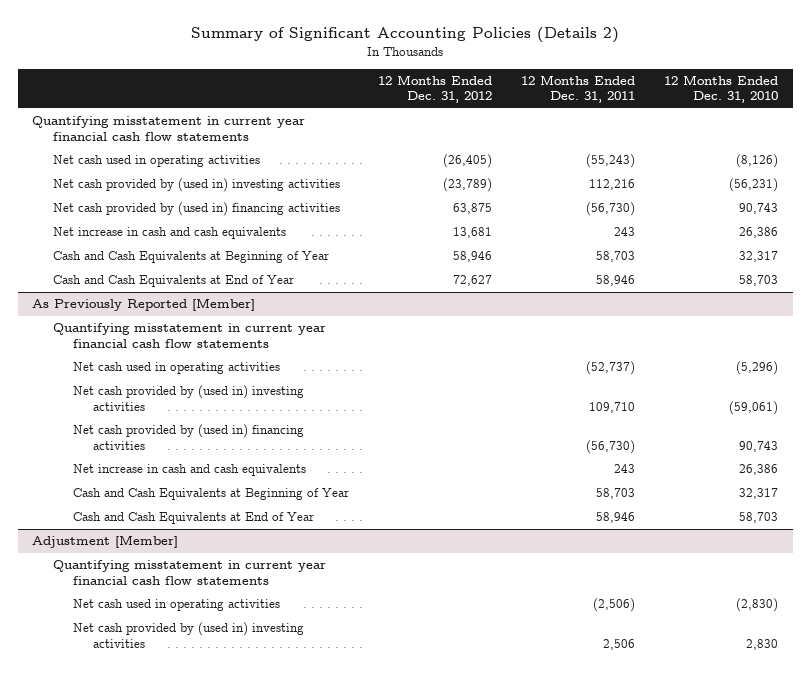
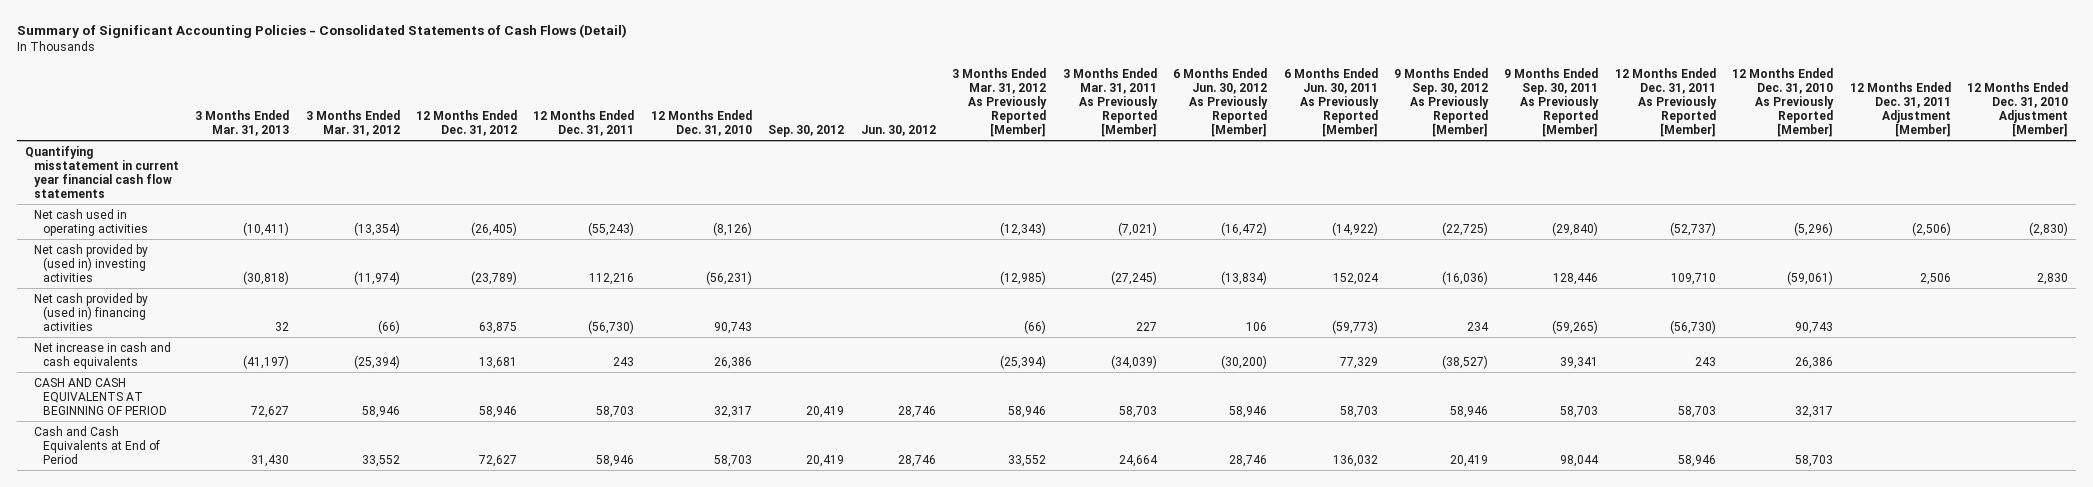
- Summary of Significant Accounting Policies (Details 2)
+ Summary of Significant Accounting Policies - Consolidated Statements of Cash Flows (Detail)
- | 12 Months Ended Dec. 31, 2012 | 12 Months Ended Dec. 31, 2011 | 12 Months Ended Dec. 31, 2010
+ | 3 Months Ended Mar. 31, 2013 | 3 Months Ended Mar. 31, 2012 | 12 Months Ended Dec. 31, 2012 | 12 Months Ended Dec. 31, 2011 | 12 Months Ended Dec. 31, 2010 | Sep. 30, 2012 | Jun. 30, 2012 | 3 Months Ended Mar. 31, 2012 As Previously Reported [Member] | 3 Months Ended Mar. 31, 2011 As Previously Reported [Member] | 6 Months Ended Jun. 30, 2012 As Previously Reported [Member] | 6 Months Ended Jun. 30, 2011 As Previously Reported [Member] | 9 Months Ended Sep. 30, 2012 As Previously Reported [Member] | 9 Months Ended Sep. 30, 2011 As Previously Reported [Member] | 12 Months Ended Dec. 31, 2011 As Previously Reported [Member] | 12 Months Ended Dec. 31, 2010 As Previously Reported [Member] | 12 Months Ended Dec. 31, 2011 Adjustment [Member] | 12 Months Ended Dec. 31, 2010 Adjustment [Member]
- Cash and Cash Equivalents at Beginning of Year | 58,946 | 58,703 | 32,317
- Cash and Cash Equivalents at End of Year | 72,627 | 58,946 | 58,703
- As Previously Reported [Member]
- Quantifying misstatement in current year financial cash flow statements
- Net cash used in operating activities | | (52,737) | (5,296)
- Net cash provided by (used in) investing activities | | 109,710 | (59,061)
- Net cash provided by (used in) financing activities | | (56,730) | 90,743
- Net increase in cash and cash equivalents | | 243 | 26,386
- Cash and Cash Equivalents at Beginning of Year | | 58,703 | 32,317
- Cash and Cash Equivalents at End of Year | | 58,946 | 58,703
- Adjustment [Member]
- Quantifying misstatement in current year financial cash flow statements
- Net cash used in operating activities | | (2,506) | (2,830)
- Net cash provided by (used in) investing activities | | 2,506 | 2,830
+ CASH AND CASH EQUIVALENTS AT BEGINNING OF PERIOD | 72,627 | 58,946 | 58,946 | 58,703 | 32,317 | 20,419 | 28,746 | 58,946 | 58,703 | 58,946 | 58,703 | 58,946 | 58,703 | 58,703 | 32,317 | |
+ Cash and Cash Equivalents at End of Period | 31,430 | 33,552 | 72,627 | 58,946 | 58,703 | 20,419 | 28,746 | 33,552 | 24,664 | 28,746 | 136,032 | 20,419 | 98,044 | 58,946 | 58,703 | |

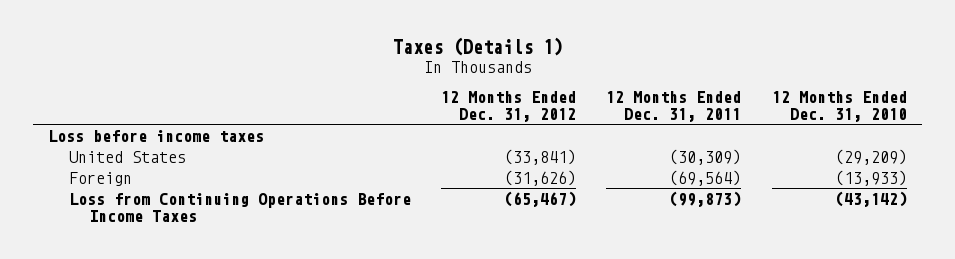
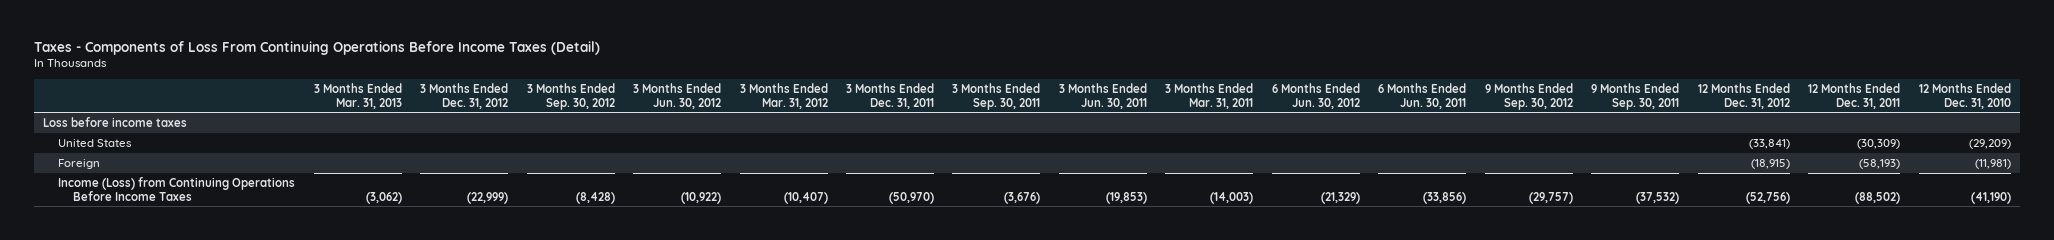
- Taxes (Details 1)
+ Taxes - Components of Loss From Continuing Operations Before Income Taxes (Detail)
- | 12 Months Ended Dec. 31, 2012 | 12 Months Ended Dec. 31, 2011 | 12 Months Ended Dec. 31, 2010
+ | 3 Months Ended Mar. 31, 2013 | 3 Months Ended Dec. 31, 2012 | 3 Months Ended Sep. 30, 2012 | 3 Months Ended Jun. 30, 2012 | 3 Months Ended Mar. 31, 2012 | 3 Months Ended Dec. 31, 2011 | 3 Months Ended Sep. 30, 2011 | 3 Months Ended Jun. 30, 2011 | 3 Months Ended Mar. 31, 2011 | 6 Months Ended Jun. 30, 2012 | 6 Months Ended Jun. 30, 2011 | 9 Months Ended Sep. 30, 2012 | 9 Months Ended Sep. 30, 2011 | 12 Months Ended Dec. 31, 2012 | 12 Months Ended Dec. 31, 2011 | 12 Months Ended Dec. 31, 2010
- Foreign | (31,626) | (69,564) | (13,933)
- Loss from Continuing Operations Before Income Taxes | (65,467) | (99,873) | (43,142)
+ Foreign | | | | | | | | | | | | | | (18,915) | (58,193) | (11,981)
+ Income (Loss) from Continuing Operations Before Income Taxes | (3,062) | (22,999) | (8,428) | (10,922) | (10,407) | (50,970) | (3,676) | (19,853) | (14,003) | (21,329) | (33,856) | (29,757) | (37,532) | (52,756) | (88,502) | (41,190)

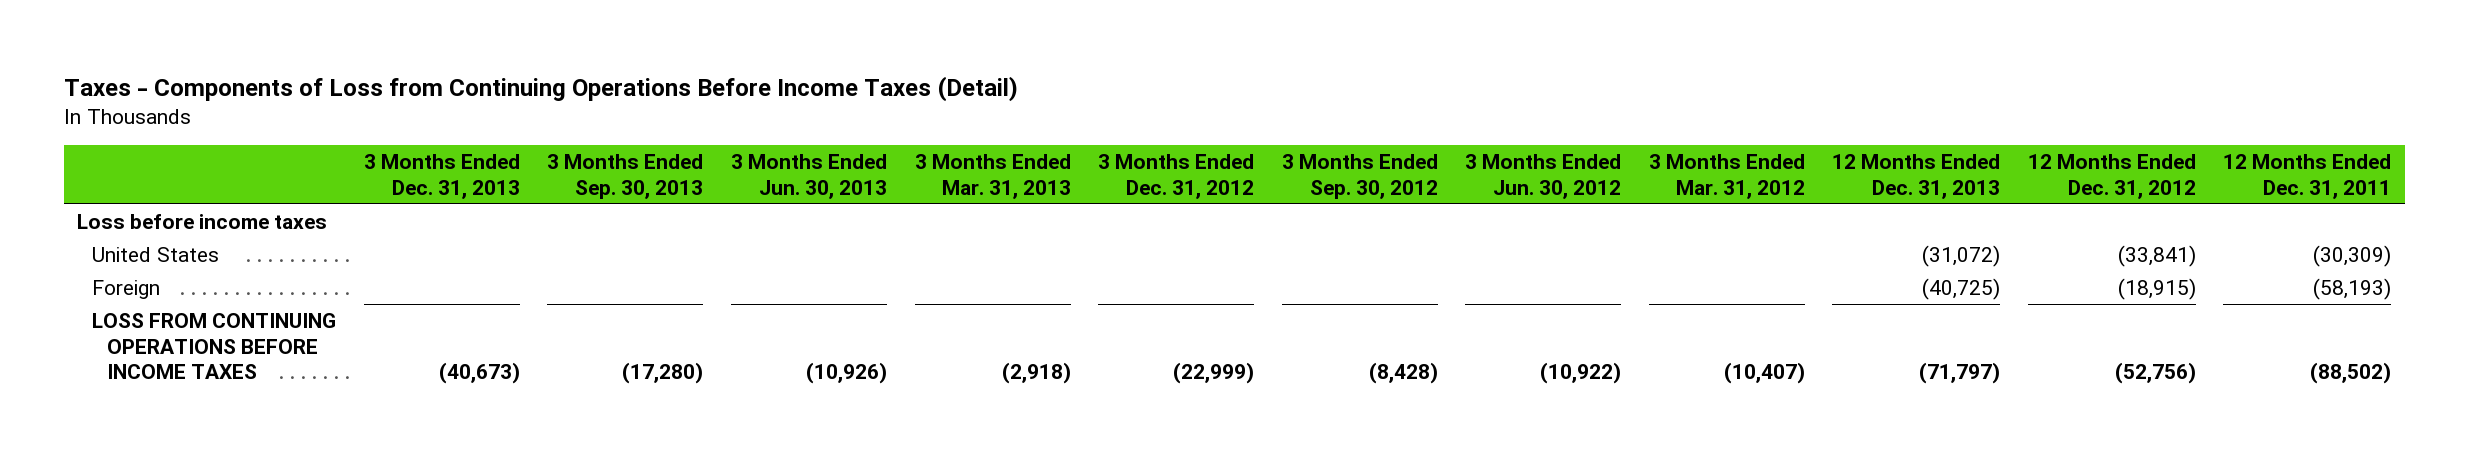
- Taxes - Components of Loss From Continuing Operations Before Income Taxes (Detail)
+ Taxes - Components of Loss from Continuing Operations Before Income Taxes (Detail)
- | 3 Months Ended Mar. 31, 2013 | 3 Months Ended Dec. 31, 2012 | 3 Months Ended Sep. 30, 2012 | 3 Months Ended Jun. 30, 2012 | 3 Months Ended Mar. 31, 2012 | 3 Months Ended Dec. 31, 2011 | 3 Months Ended Sep. 30, 2011 | 3 Months Ended Jun. 30, 2011 | 3 Months Ended Mar. 31, 2011 | 6 Months Ended Jun. 30, 2012 | 6 Months Ended Jun. 30, 2011 | 9 Months Ended Sep. 30, 2012 | 9 Months Ended Sep. 30, 2011 | 12 Months Ended Dec. 31, 2012 | 12 Months Ended Dec. 31, 2011 | 12 Months Ended Dec. 31, 2010
+ | 3 Months Ended Dec. 31, 2013 | 3 Months Ended Sep. 30, 2013 | 3 Months Ended Jun. 30, 2013 | 3 Months Ended Mar. 31, 2013 | 3 Months Ended Dec. 31, 2012 | 3 Months Ended Sep. 30, 2012 | 3 Months Ended Jun. 30, 2012 | 3 Months Ended Mar. 31, 2012 | 12 Months Ended Dec. 31, 2013 | 12 Months Ended Dec. 31, 2012 | 12 Months Ended Dec. 31, 2011
- Income (Loss) from Continuing Operations Before Income Taxes | (3,062) | (22,999) | (8,428) | (10,922) | (10,407) | (50,970) | (3,676) | (19,853) | (14,003) | (21,329) | (33,856) | (29,757) | (37,532) | (52,756) | (88,502) | (41,190)
+ LOSS FROM CONTINUING OPERATIONS BEFORE INCOME TAXES | (40,673) | (17,280) | (10,926) | (2,918) | (22,999) | (8,428) | (10,922) | (10,407) | (71,797) | (52,756) | (88,502)

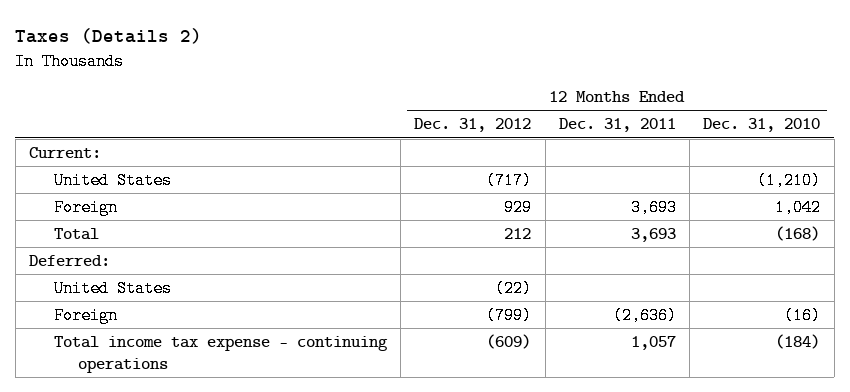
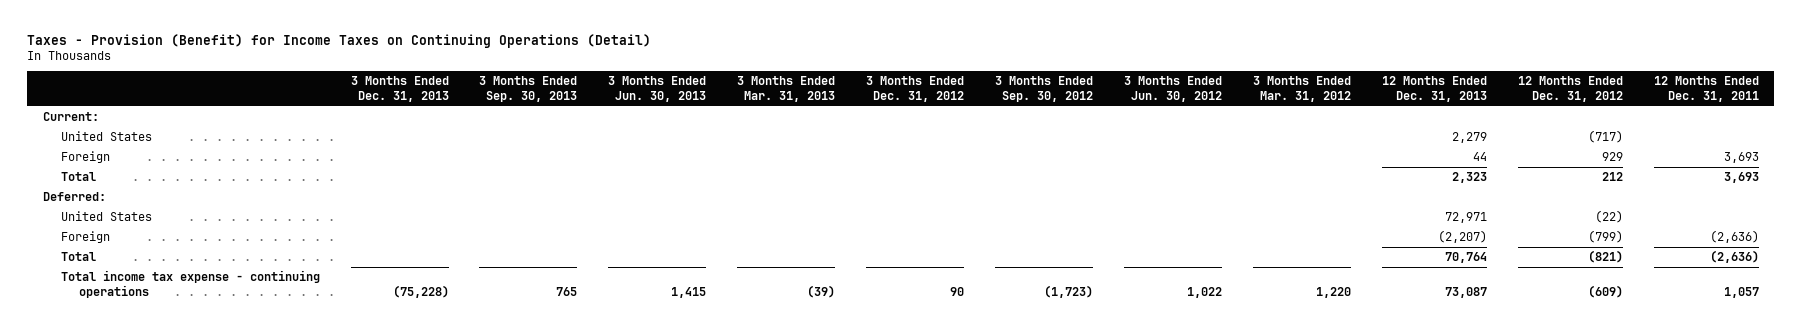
- Taxes (Details 2)
+ Taxes - Provision (Benefit) for Income Taxes on Continuing Operations (Detail)
- | 12 Months Ended Dec. 31, 2012 | 12 Months Ended Dec. 31, 2011 | 12 Months Ended Dec. 31, 2010
+ | 3 Months Ended Dec. 31, 2013 | 3 Months Ended Sep. 30, 2013 | 3 Months Ended Jun. 30, 2013 | 3 Months Ended Mar. 31, 2013 | 3 Months Ended Dec. 31, 2012 | 3 Months Ended Sep. 30, 2012 | 3 Months Ended Jun. 30, 2012 | 3 Months Ended Mar. 31, 2012 | 12 Months Ended Dec. 31, 2013 | 12 Months Ended Dec. 31, 2012 | 12 Months Ended Dec. 31, 2011
+ Total | | | | | | | | | 70,764 | (821) | (2,636)

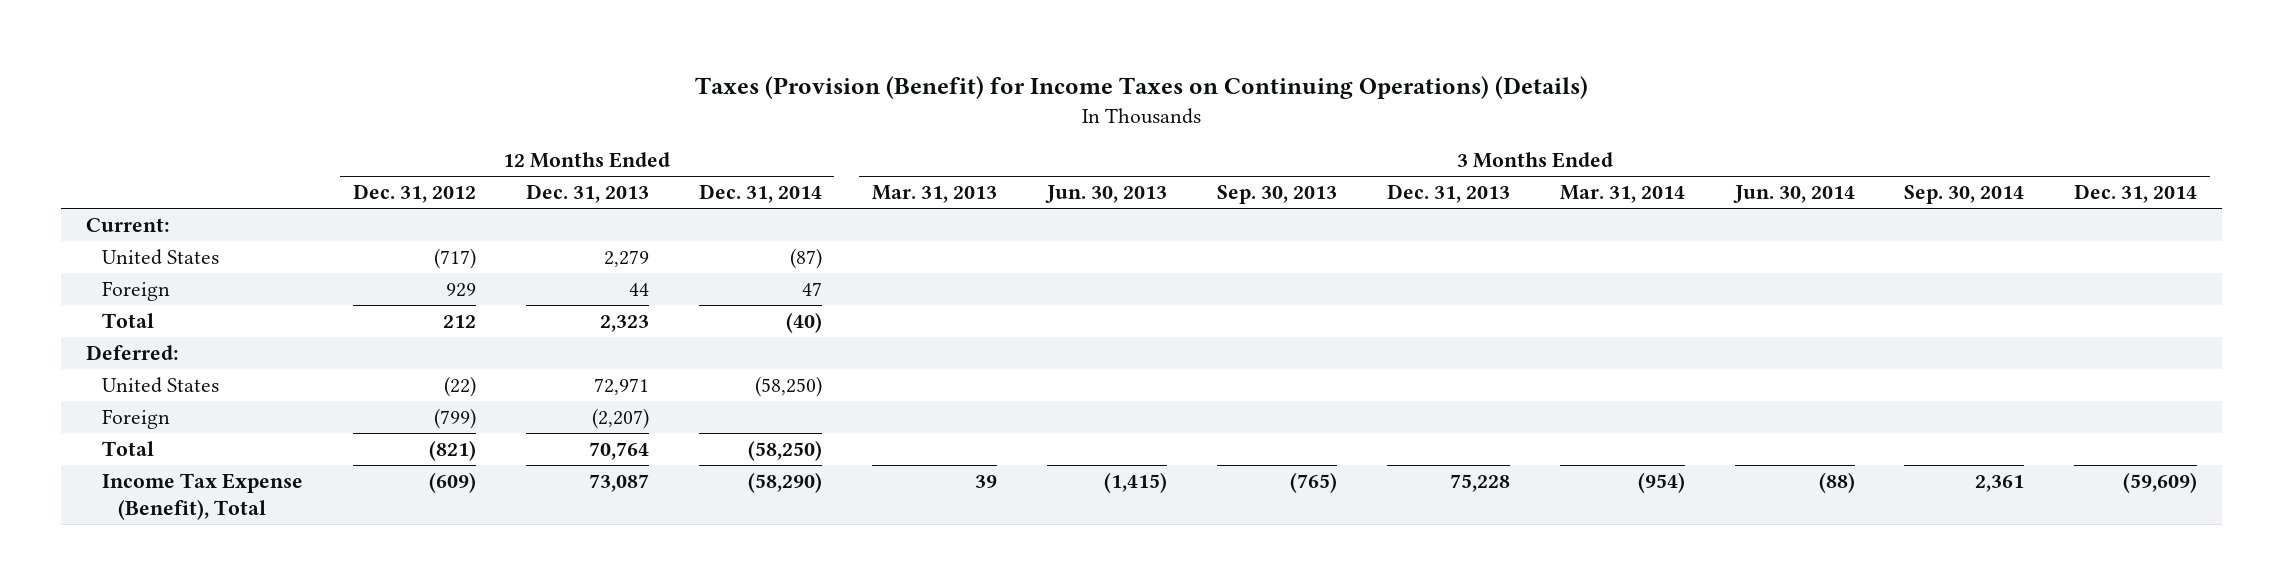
- Taxes - Provision (Benefit) for Income Taxes on Continuing Operations (Detail)
+ Taxes (Provision (Benefit) for Income Taxes on Continuing Operations) (Details)
- | 3 Months Ended Dec. 31, 2013 | 3 Months Ended Sep. 30, 2013 | 3 Months Ended Jun. 30, 2013 | 3 Months Ended Mar. 31, 2013 | 3 Months Ended Dec. 31, 2012 | 3 Months Ended Sep. 30, 2012 | 3 Months Ended Jun. 30, 2012 | 3 Months Ended Mar. 31, 2012 | 12 Months Ended Dec. 31, 2013 | 12 Months Ended Dec. 31, 2012 | 12 Months Ended Dec. 31, 2011
+ | 12 Months Ended Dec. 31, 2012 | 12 Months Ended Dec. 31, 2013 | 12 Months Ended Dec. 31, 2014 | 3 Months Ended Mar. 31, 2013 | 3 Months Ended Jun. 30, 2013 | 3 Months Ended Sep. 30, 2013 | 3 Months Ended Dec. 31, 2013 | 3 Months Ended Mar. 31, 2014 | 3 Months Ended Jun. 30, 2014 | 3 Months Ended Sep. 30, 2014 | 3 Months Ended Dec. 31, 2014
- Total income tax expense - continuing operations | (75,228) | 765 | 1,415 | (39) | 90 | (1,723) | 1,022 | 1,220 | 73,087 | (609) | 1,057
+ Income Tax Expense (Benefit), Total | (609) | 73,087 | (58,290) | 39 | (1,415) | (765) | 75,228 | (954) | (88) | 2,361 | (59,609)

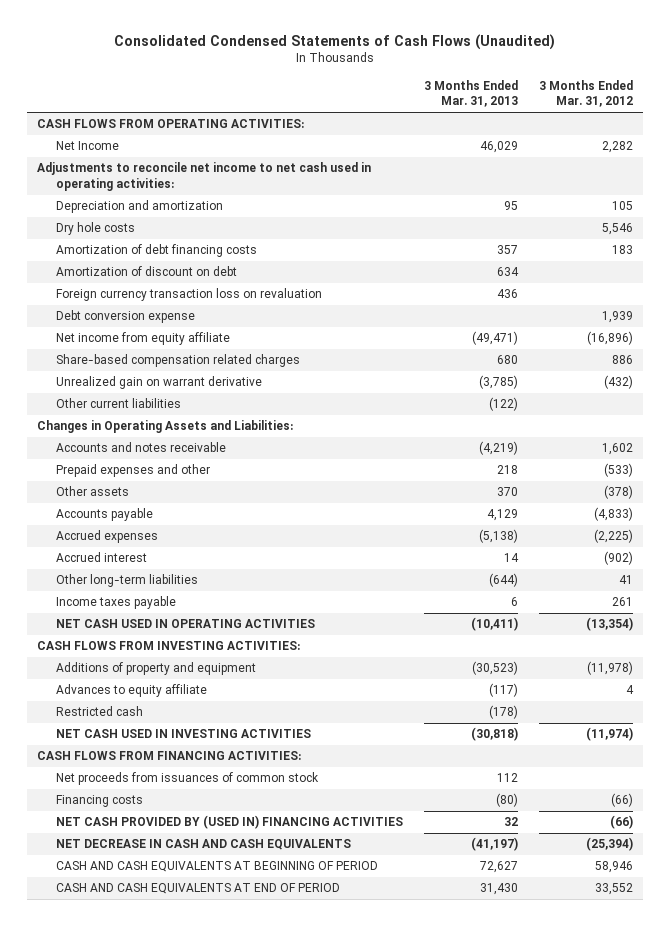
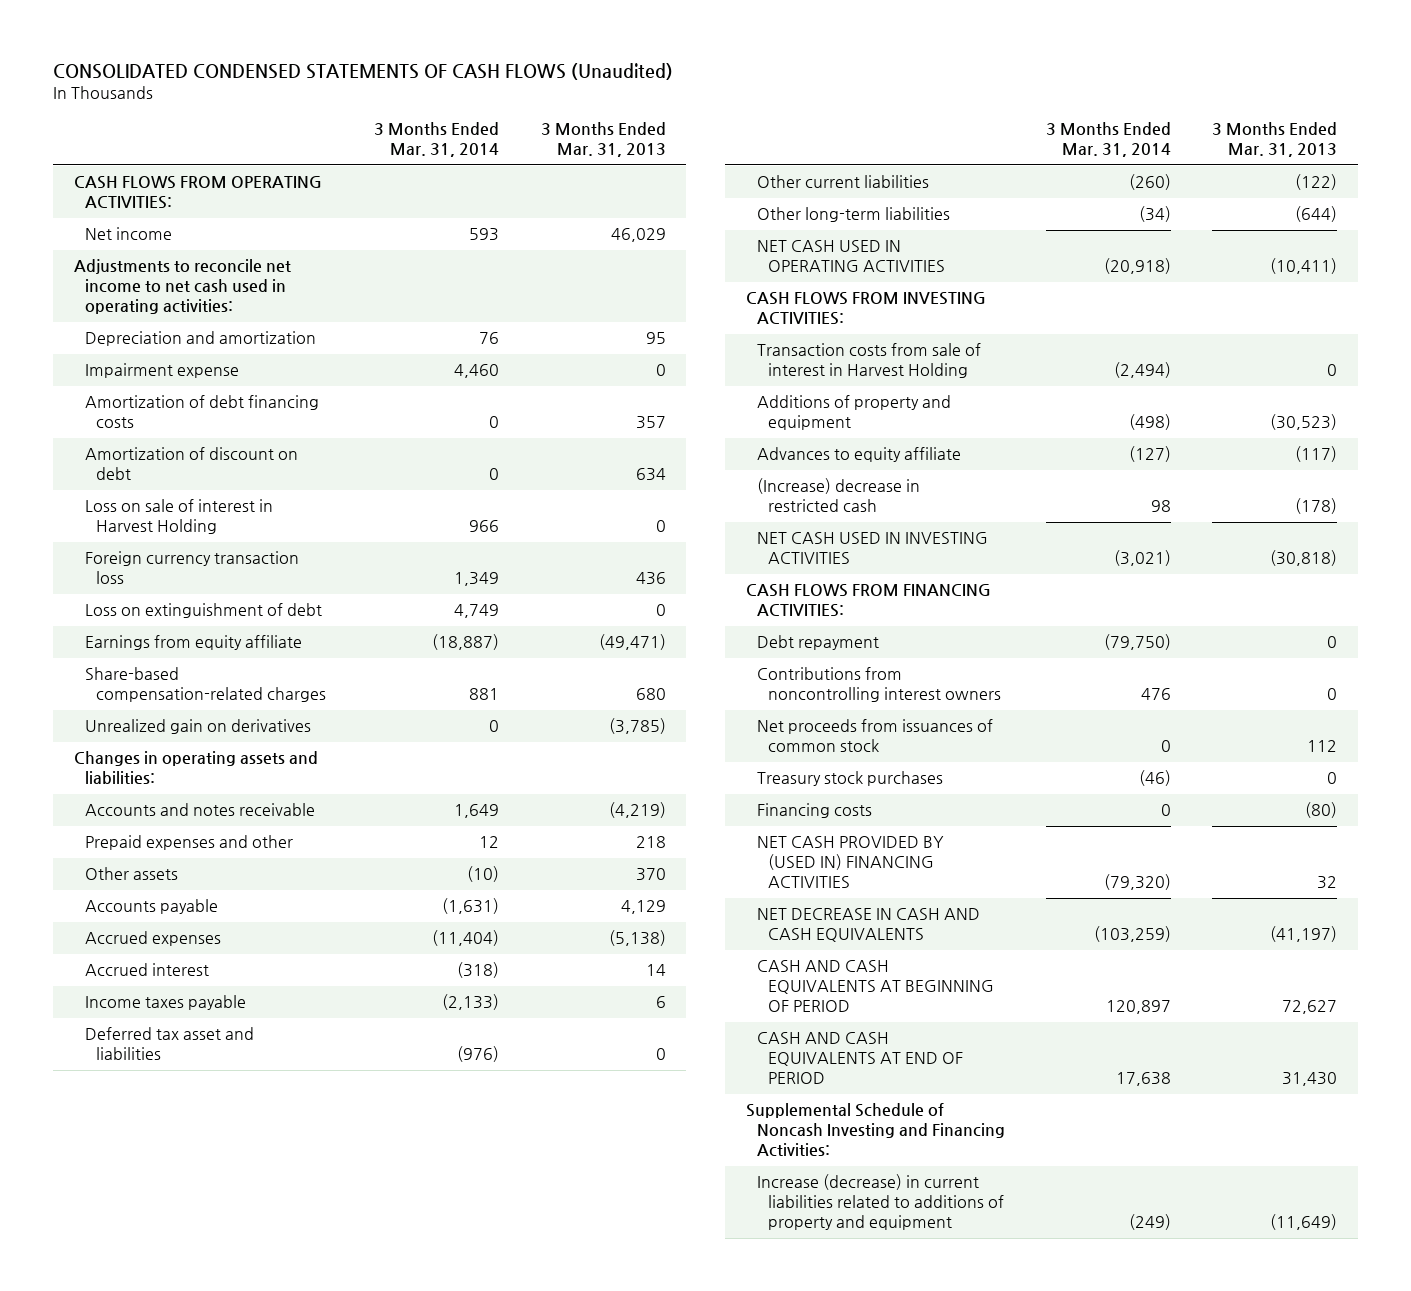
- Consolidated Condensed Statements of Cash Flows (Unaudited)
+ CONSOLIDATED CONDENSED STATEMENTS OF CASH FLOWS (Unaudited)
- | 3 Months Ended Mar. 31, 2013 | 3 Months Ended Mar. 31, 2012
+ | 3 Months Ended Mar. 31, 2014 | 3 Months Ended Mar. 31, 2013
- Net Income | 46,029 | 2,282
+ Net income | 593 | 46,029
- Dry hole costs | | 5,546
+ Impairment expense | 4,460 | 0
- Foreign currency transaction loss on revaluation | 436 |
- Debt conversion expense | | 1,939
- Net income from equity affiliate | (49,471) | (16,896)
- Share-based compensation related charges | 680 | 886
- Unrealized gain on warrant derivative | (3,785) | (432)
- Changes in Operating Assets and Liabilities:
+ Loss on sale of interest in Harvest Holding | 966 | 0
+ Foreign currency transaction loss | 1,349 | 436
+ Loss on extinguishment of debt | 4,749 | 0
+ Earnings from equity affiliate | (18,887) | (49,471)
+ Share-based compensation-related charges | 881 | 680
+ Unrealized gain on derivatives | 0 | (3,785)
+ Changes in operating assets and liabilities:
+ Deferred tax asset and liabilities | (976) | 0
moved down: Other current liabilities | (260) | (122)
moved down: Other long-term liabilities | (34) | (644)
+ Transaction costs from sale of interest in Harvest Holding | (2,494) | 0
- Restricted cash | (178) |
+ (Increase) decrease in restricted cash | 98 | (178)
+ Debt repayment | (79,750) | 0
+ Contributions from noncontrolling interest owners | 476 | 0
+ Treasury stock purchases | (46) | 0
+ Supplemental Schedule of Noncash Investing and Financing Activities:
+ Increase (decrease) in current liabilities related to additions of property and equipment | (249) | (11,649)

